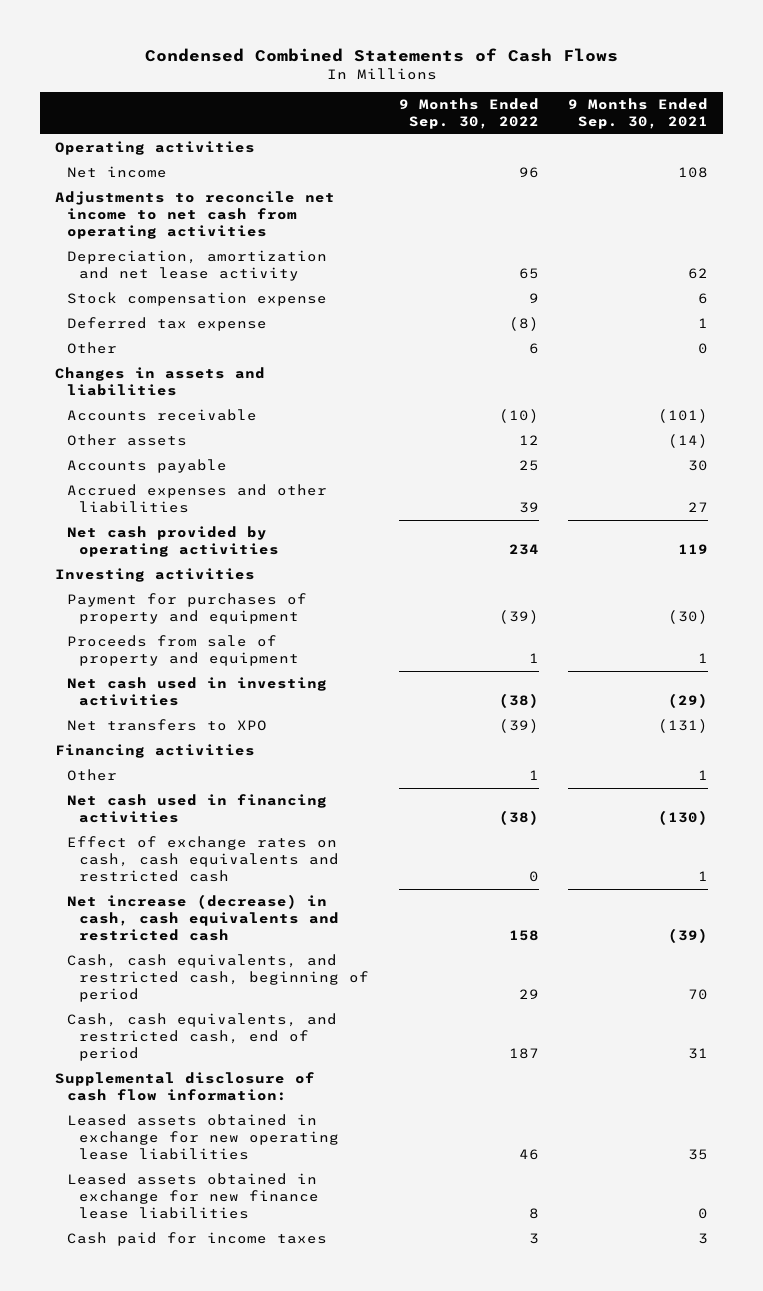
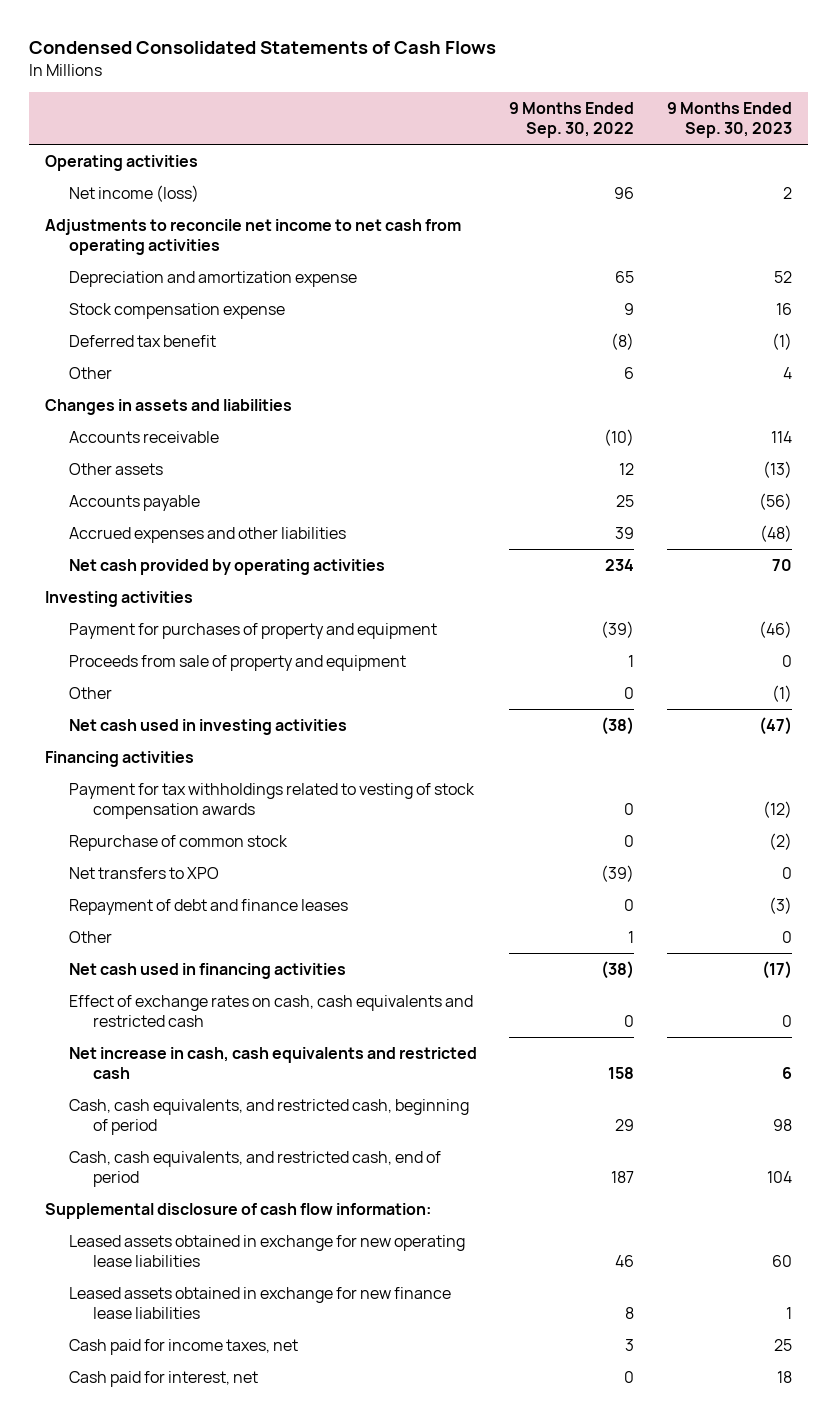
- Condensed Combined Statements of Cash Flows
+ Condensed Consolidated Statements of Cash Flows
- | 9 Months Ended Sep. 30, 2022 | 9 Months Ended Sep. 30, 2021
+ | 9 Months Ended Sep. 30, 2022 | 9 Months Ended Sep. 30, 2023
- Net income | 96 | 108
+ Net income (loss) | 96 | 2
- Depreciation, amortization and net lease activity | 65 | 62
+ Depreciation and amortization expense | 65 | 52
- Deferred tax expense | (8) | 1
+ Deferred tax benefit | (8) | (1)
+ Other | 0 | (1)
+ Payment for tax withholdings related to vesting of stock compensation awards | 0 | (12)
+ Repurchase of common stock | 0 | (2)
moved down: Net transfers to XPO | (39) | 0
+ Repayment of debt and finance leases | 0 | (3)
- Net increase (decrease) in cash, cash equivalents and restricted cash | 158 | (39)
+ Net increase in cash, cash equivalents and restricted cash | 158 | 6
- Cash paid for income taxes | 3 | 3
+ Cash paid for income taxes, net | 3 | 25
+ Cash paid for interest, net | 0 | 18

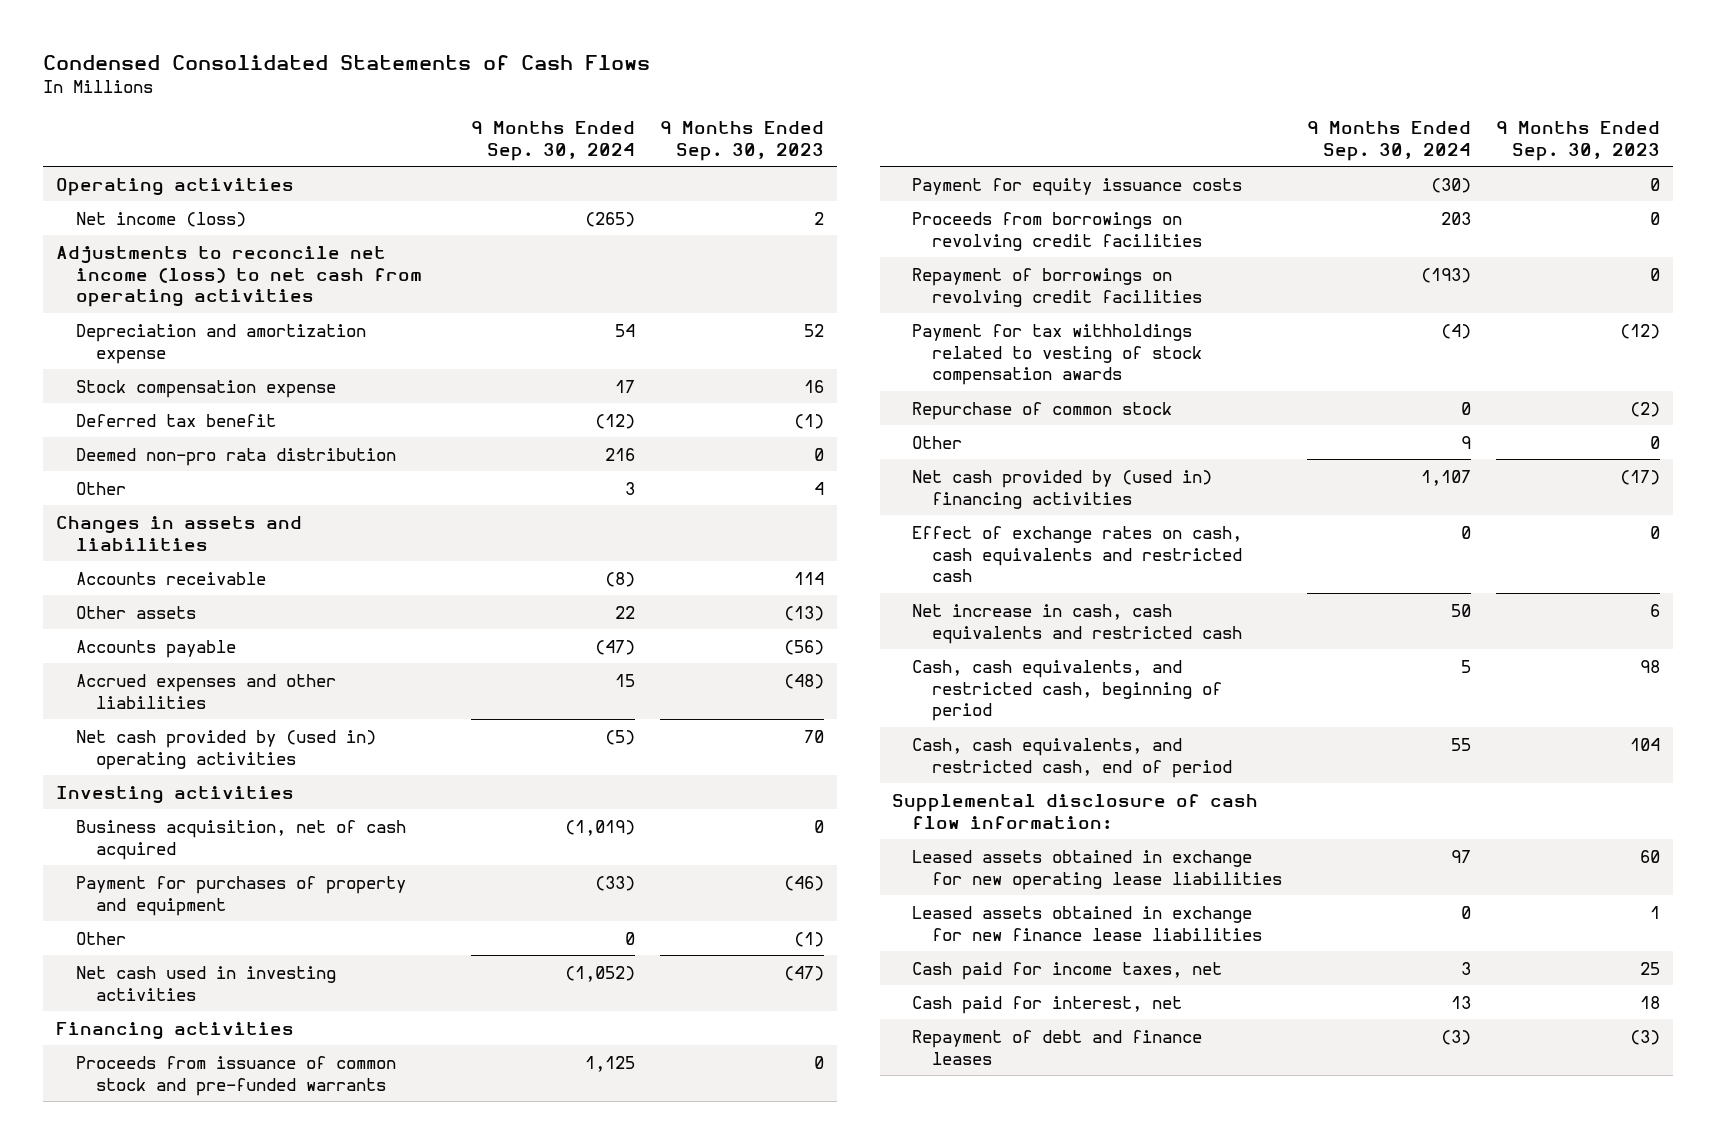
- | 9 Months Ended Sep. 30, 2022 | 9 Months Ended Sep. 30, 2023
+ | 9 Months Ended Sep. 30, 2024 | 9 Months Ended Sep. 30, 2023
- Adjustments to reconcile net income to net cash from operating activities
+ Adjustments to reconcile net income (loss) to net cash from operating activities
+ Deemed non-pro rata distribution | 216 | 0
- Net cash provided by operating activities | 234 | 70
+ Net cash provided by (used in) operating activities | (5) | 70
+ Business acquisition, net of cash acquired | (1,019) | 0
- Proceeds from sale of property and equipment | 1 | 0
+ Proceeds from issuance of common stock and pre-funded warrants | 1,125 | 0
+ Payment for equity issuance costs | (30) | 0
+ Proceeds from borrowings on revolving credit facilities | 203 | 0
+ Repayment of borrowings on revolving credit facilities | (193) | 0
- Net transfers to XPO | (39) | 0
- Net cash used in financing activities | (38) | (17)
+ Net cash provided by (used in) financing activities | 1,107 | (17)
moved down: Repayment of debt and finance leases | (3) | (3)

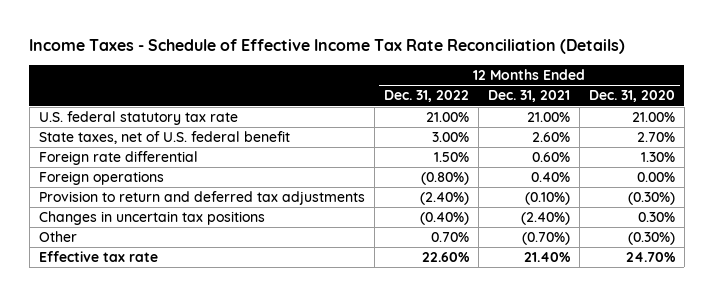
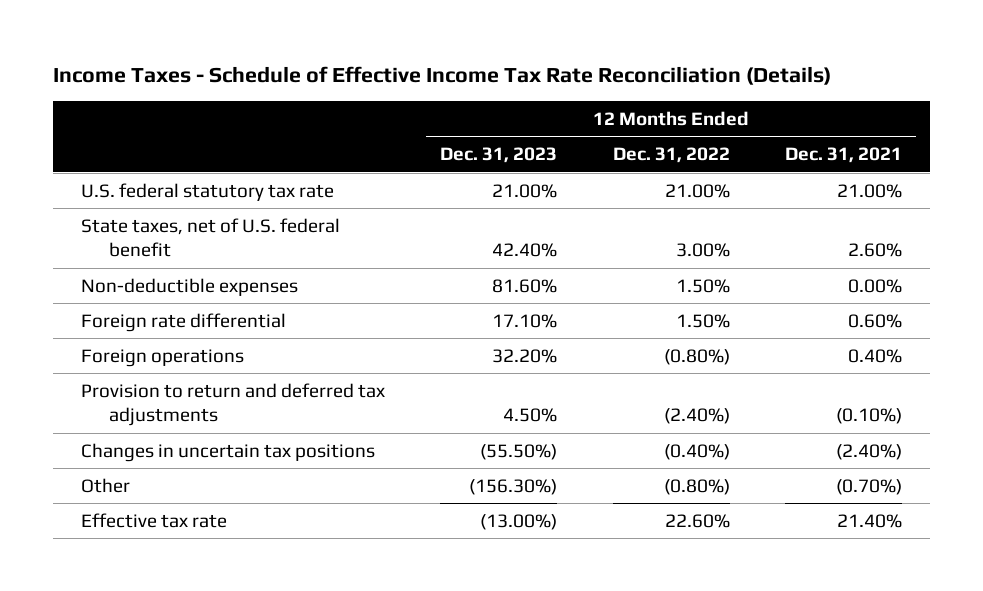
- | 12 Months Ended Dec. 31, 2022 | 12 Months Ended Dec. 31, 2021 | 12 Months Ended Dec. 31, 2020
+ | 12 Months Ended Dec. 31, 2023 | 12 Months Ended Dec. 31, 2022 | 12 Months Ended Dec. 31, 2021
+ Non-deductible expenses | 81.60% | 1.50% | 0.00%
- Other | 0.70% | (0.70%) | (0.30%)
+ Other | (156.30%) | (0.80%) | (0.70%)

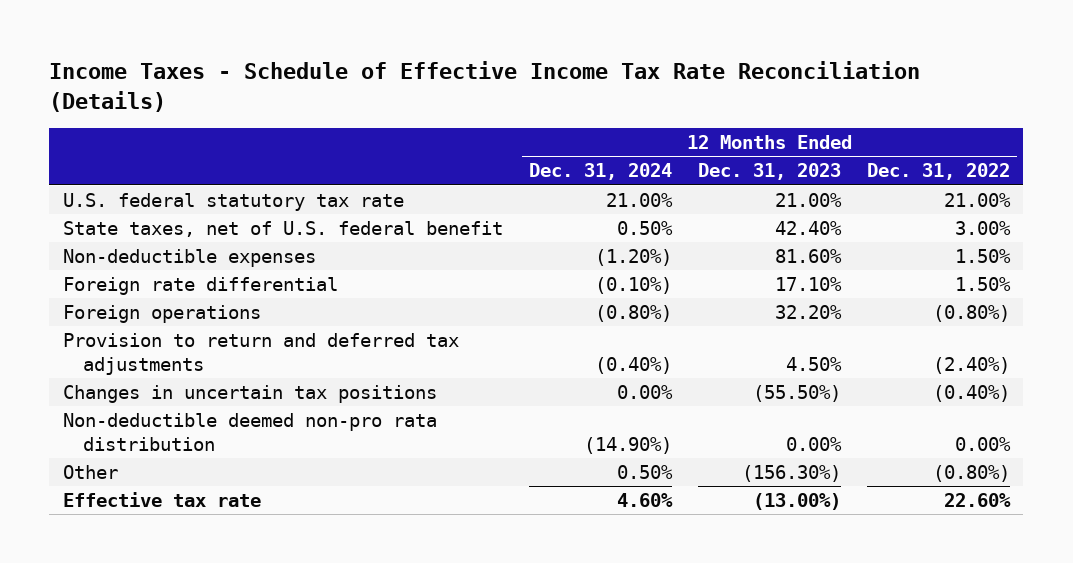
- | 12 Months Ended Dec. 31, 2023 | 12 Months Ended Dec. 31, 2022 | 12 Months Ended Dec. 31, 2021
+ | 12 Months Ended Dec. 31, 2024 | 12 Months Ended Dec. 31, 2023 | 12 Months Ended Dec. 31, 2022
+ Non-deductible deemed non-pro rata distribution | (14.90%) | 0.00% | 0.00%

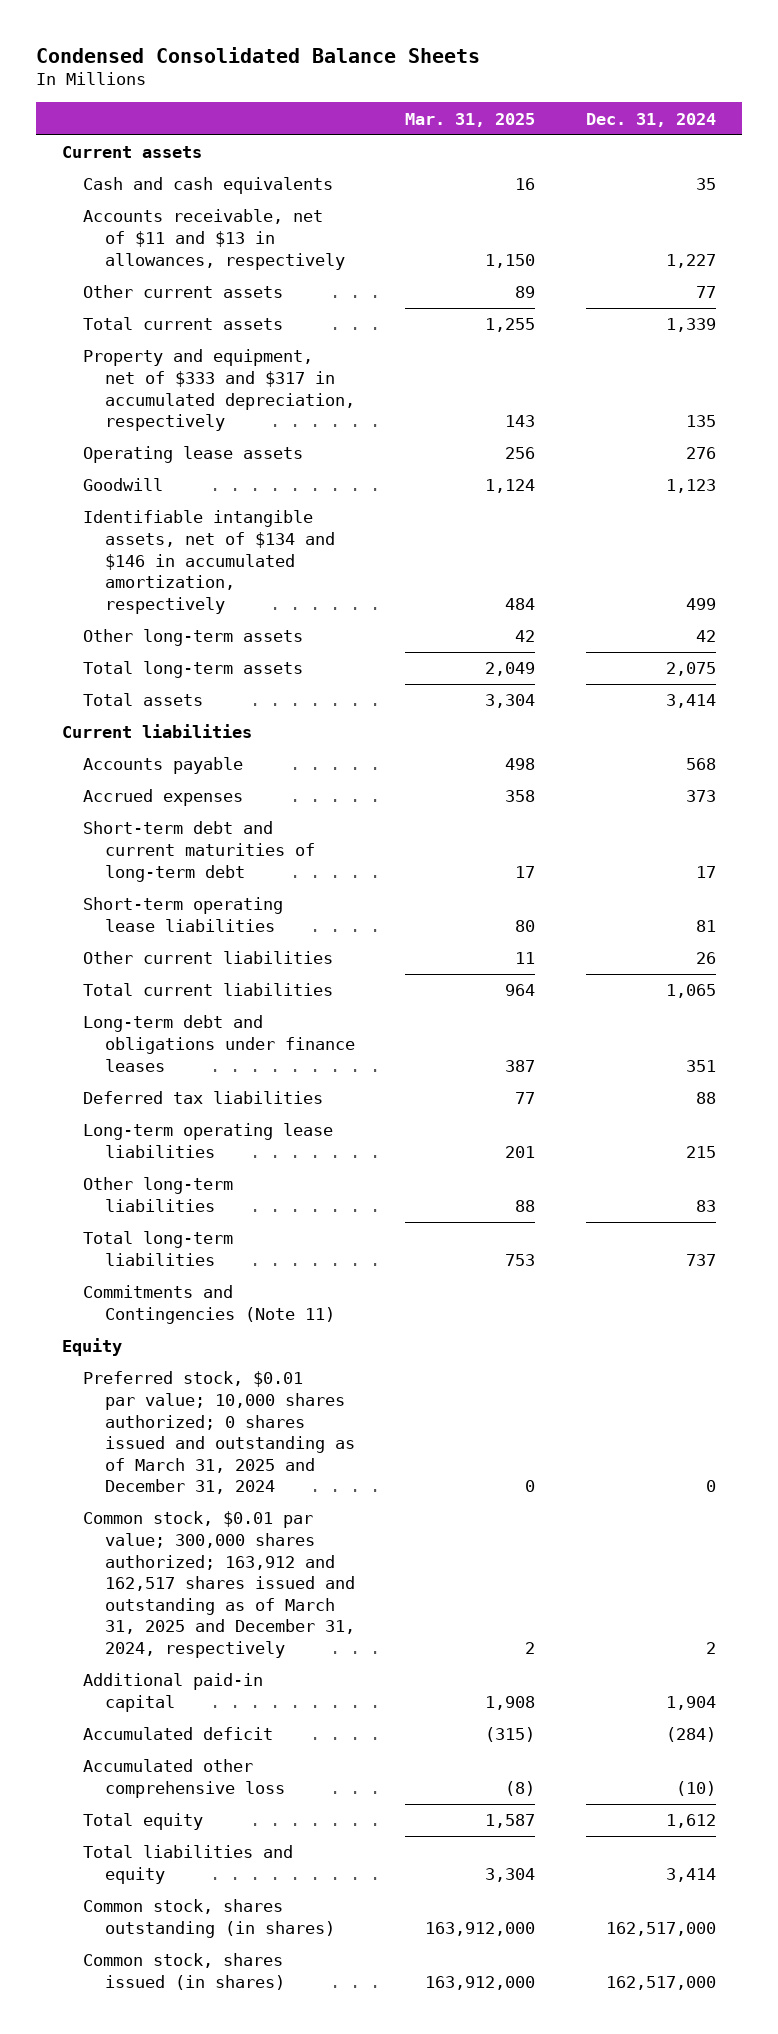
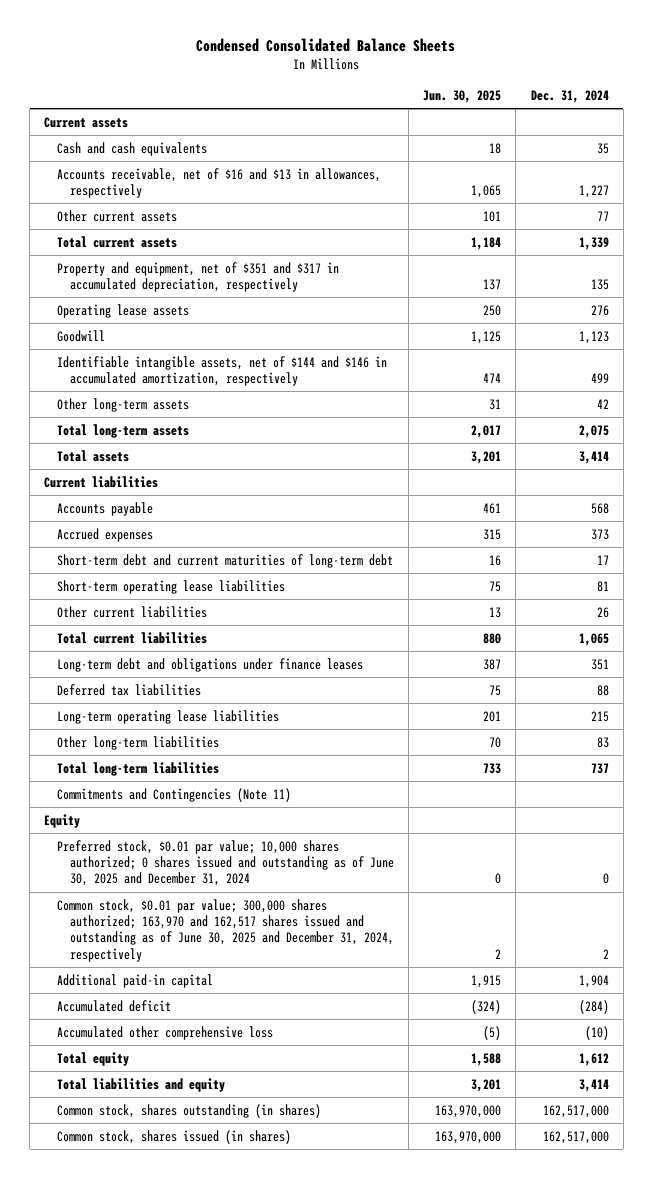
- | Mar. 31, 2025 | Dec. 31, 2024
+ | Jun. 30, 2025 | Dec. 31, 2024
- Accounts receivable, net of $11 and $13 in allowances, respectively | 1,150 | 1,227
+ Accounts receivable, net of $16 and $13 in allowances, respectively | 1,065 | 1,227
- Property and equipment, net of $333 and $317 in accumulated depreciation, respectively | 143 | 135
+ Property and equipment, net of $351 and $317 in accumulated depreciation, respectively | 137 | 135
- Identifiable intangible assets, net of $134 and $146 in accumulated amortization, respectively | 484 | 499
+ Identifiable intangible assets, net of $144 and $146 in accumulated amortization, respectively | 474 | 499
- Preferred stock, $0.01 par value; 10,000 shares authorized; 0 shares issued and outstanding as of March 31, 2025 and December 31, 2024 | 0 | 0
- Common stock, $0.01 par value; 300,000 shares authorized; 163,912 and 162,517 shares issued and outstanding as of March 31, 2025 and December 31, 2024, respectively | 2 | 2
+ Preferred stock, $0.01 par value; 10,000 shares authorized; 0 shares issued and outstanding as of June 30, 2025 and December 31, 2024 | 0 | 0
+ Common stock, $0.01 par value; 300,000 shares authorized; 163,970 and 162,517 shares issued and outstanding as of June 30, 2025 and December 31, 2024, respectively | 2 | 2

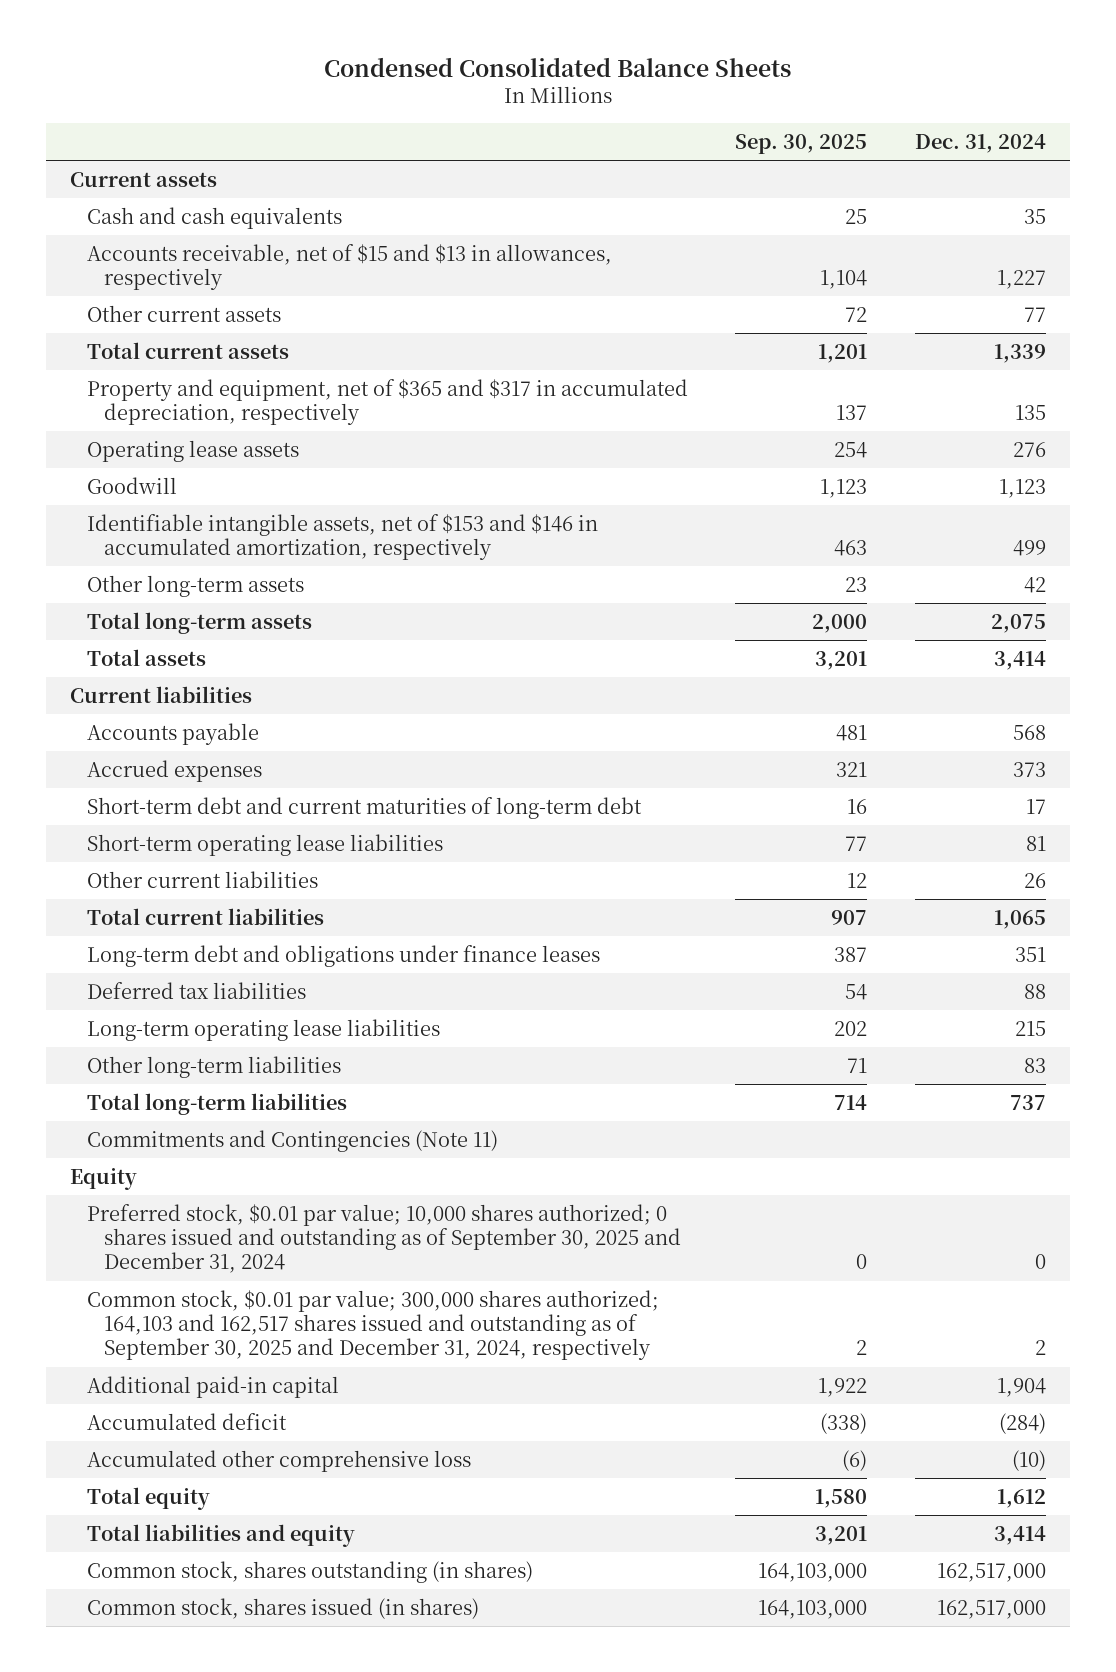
- | Jun. 30, 2025 | Dec. 31, 2024
+ | Sep. 30, 2025 | Dec. 31, 2024
- Accounts receivable, net of $16 and $13 in allowances, respectively | 1,065 | 1,227
+ Accounts receivable, net of $15 and $13 in allowances, respectively | 1,104 | 1,227
- Property and equipment, net of $351 and $317 in accumulated depreciation, respectively | 137 | 135
+ Property and equipment, net of $365 and $317 in accumulated depreciation, respectively | 137 | 135
- Identifiable intangible assets, net of $144 and $146 in accumulated amortization, respectively | 474 | 499
+ Identifiable intangible assets, net of $153 and $146 in accumulated amortization, respectively | 463 | 499
- Preferred stock, $0.01 par value; 10,000 shares authorized; 0 shares issued and outstanding as of June 30, 2025 and December 31, 2024 | 0 | 0
- Common stock, $0.01 par value; 300,000 shares authorized; 163,970 and 162,517 shares issued and outstanding as of June 30, 2025 and December 31, 2024, respectively | 2 | 2
+ Preferred stock, $0.01 par value; 10,000 shares authorized; 0 shares issued and outstanding as of September 30, 2025 and December 31, 2024 | 0 | 0
+ Common stock, $0.01 par value; 300,000 shares authorized; 164,103 and 162,517 shares issued and outstanding as of September 30, 2025 and December 31, 2024, respectively | 2 | 2

